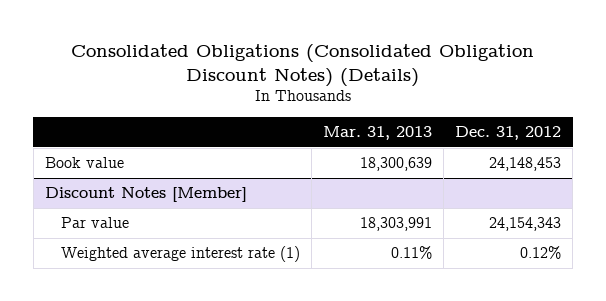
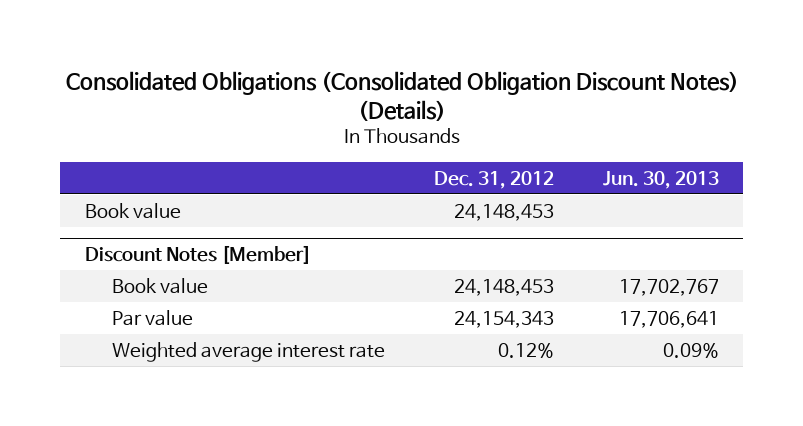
- | Mar. 31, 2013 | Dec. 31, 2012
+ | Dec. 31, 2012 | Jun. 30, 2013
@ Discount Notes [Member]
+ Book value | 24,148,453 | 17,702,767
- Weighted average interest rate (1) | 0.11% | 0.12%
+ Weighted average interest rate | 0.12% | 0.09%

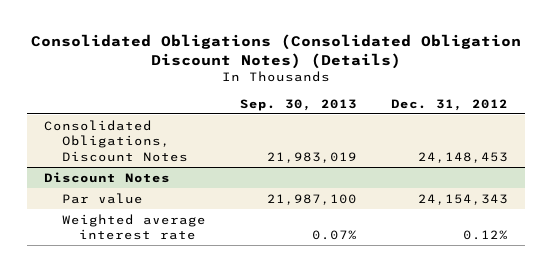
- | Dec. 31, 2012 | Jun. 30, 2013
+ | Sep. 30, 2013 | Dec. 31, 2012
- Book value | 24,148,453 |
- Discount Notes [Member]
- Book value | 24,148,453 | 17,702,767
+ Consolidated Obligations, Discount Notes | 21,983,019 | 24,148,453
+ Discount Notes

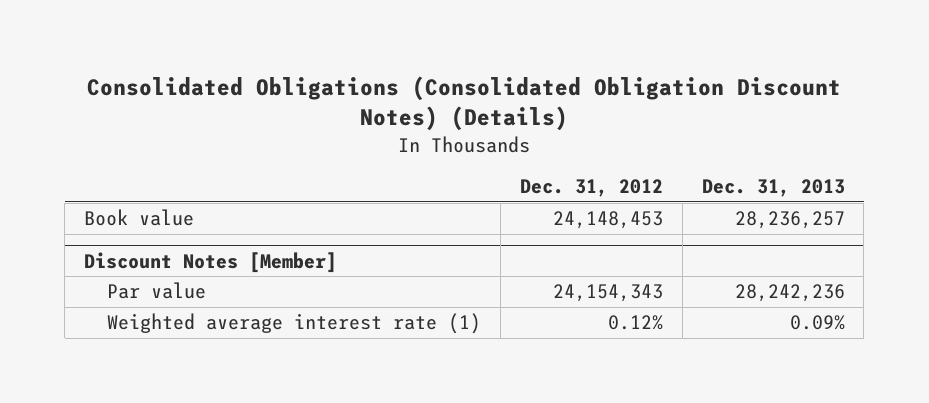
- | Sep. 30, 2013 | Dec. 31, 2012
+ | Dec. 31, 2012 | Dec. 31, 2013
- Consolidated Obligations, Discount Notes | 21,983,019 | 24,148,453
- Discount Notes
+ Book value | 24,148,453 | 28,236,257
+ Discount Notes [Member]
- Weighted average interest rate | 0.07% | 0.12%
+ Weighted average interest rate (1) | 0.12% | 0.09%

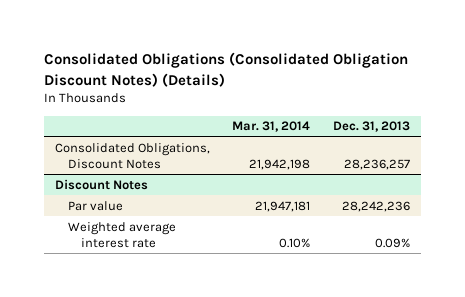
- | Dec. 31, 2012 | Dec. 31, 2013
+ | Mar. 31, 2014 | Dec. 31, 2013
- Book value | 24,148,453 | 28,236,257
- Discount Notes [Member]
+ Consolidated Obligations, Discount Notes | 21,942,198 | 28,236,257
+ Discount Notes
- Weighted average interest rate (1) | 0.12% | 0.09%
+ Weighted average interest rate | 0.10% | 0.09%

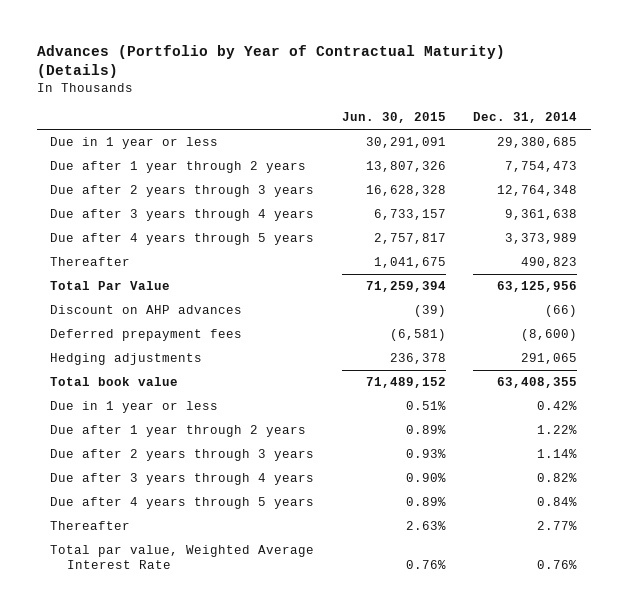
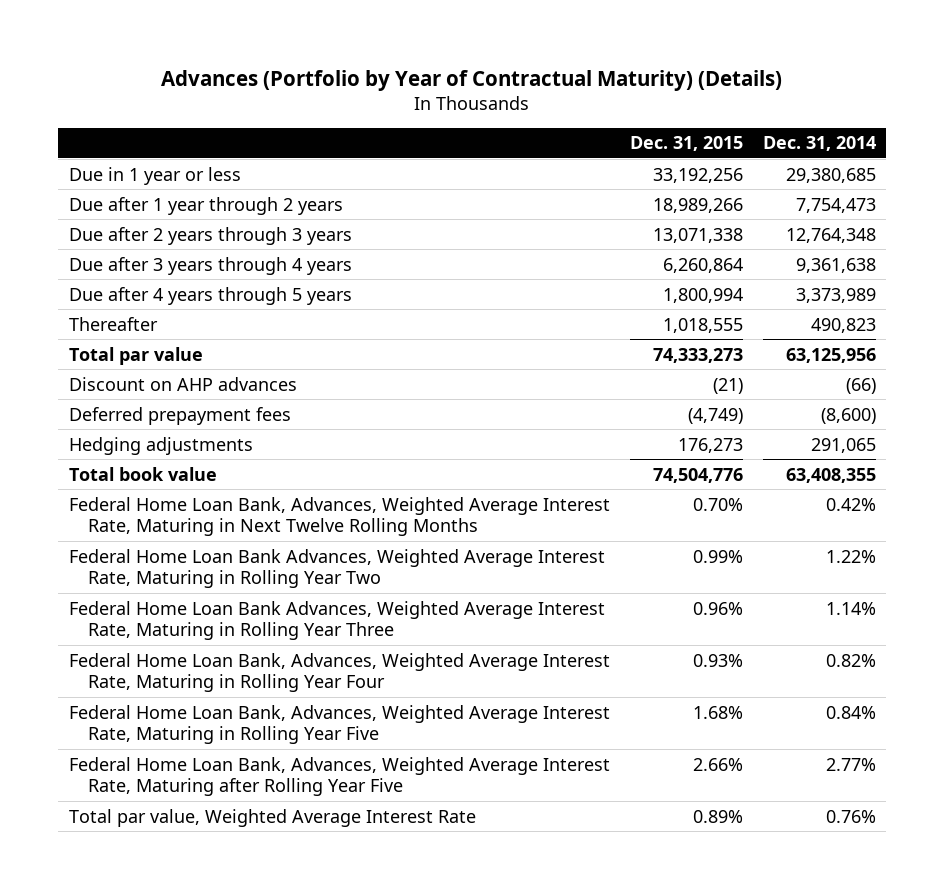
- | Jun. 30, 2015 | Dec. 31, 2014
+ | Dec. 31, 2015 | Dec. 31, 2014
- Total Par Value | 71,259,394 | 63,125,956
+ Total par value | 74,333,273 | 63,125,956
- Due in 1 year or less | 0.51% | 0.42%
- Due after 1 year through 2 years | 0.89% | 1.22%
- Due after 2 years through 3 years | 0.93% | 1.14%
- Due after 3 years through 4 years | 0.90% | 0.82%
- Due after 4 years through 5 years | 0.89% | 0.84%
- Thereafter | 2.63% | 2.77%
+ Federal Home Loan Bank, Advances, Weighted Average Interest Rate, Maturing in Next Twelve Rolling Months | 0.70% | 0.42%
+ Federal Home Loan Bank Advances, Weighted Average Interest Rate, Maturing in Rolling Year Two | 0.99% | 1.22%
+ Federal Home Loan Bank Advances, Weighted Average Interest Rate, Maturing in Rolling Year Three | 0.96% | 1.14%
+ Federal Home Loan Bank, Advances, Weighted Average Interest Rate, Maturing in Rolling Year Four | 0.93% | 0.82%
+ Federal Home Loan Bank, Advances, Weighted Average Interest Rate, Maturing in Rolling Year Five | 1.68% | 0.84%
+ Federal Home Loan Bank, Advances, Weighted Average Interest Rate, Maturing after Rolling Year Five | 2.66% | 2.77%

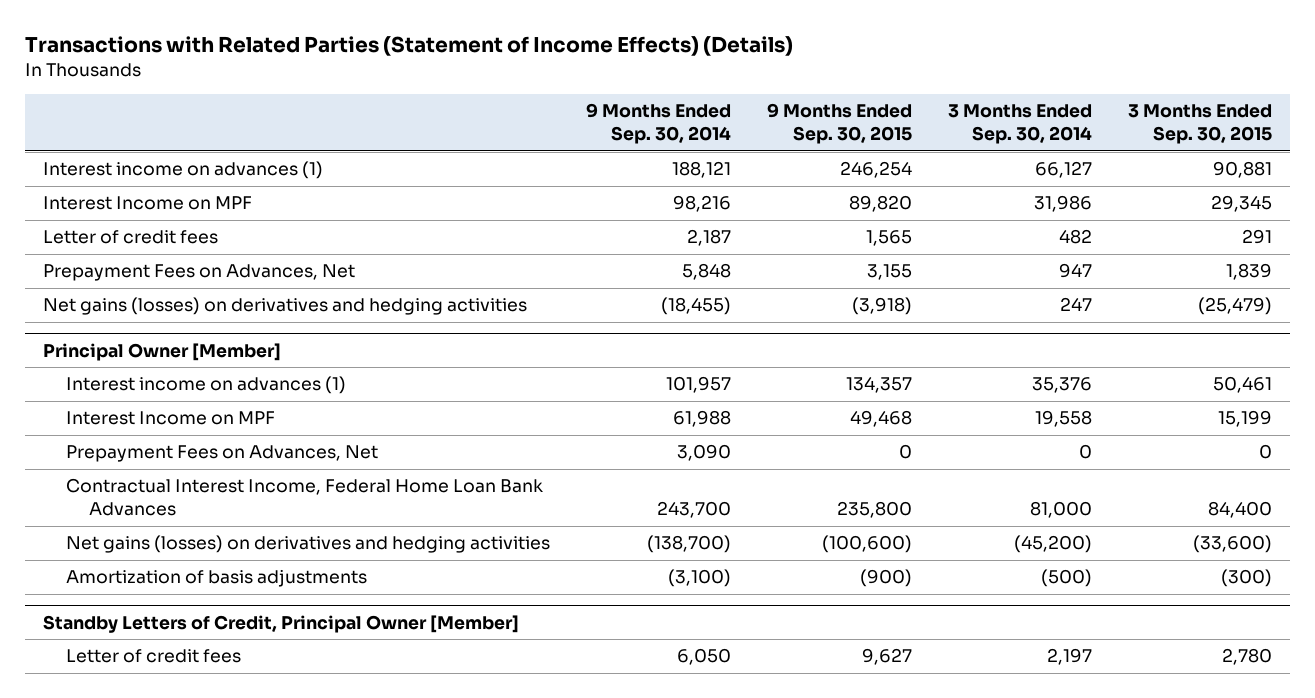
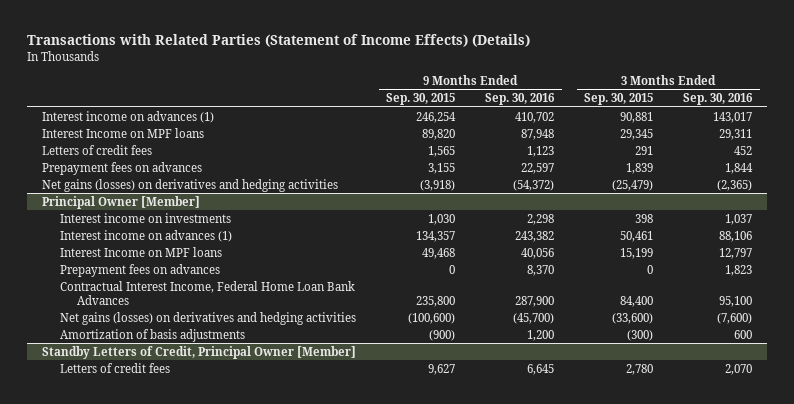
- | 9 Months Ended Sep. 30, 2014 | 9 Months Ended Sep. 30, 2015 | 3 Months Ended Sep. 30, 2014 | 3 Months Ended Sep. 30, 2015
+ | 9 Months Ended Sep. 30, 2015 | 9 Months Ended Sep. 30, 2016 | 3 Months Ended Sep. 30, 2015 | 3 Months Ended Sep. 30, 2016
- Interest Income on MPF | 98,216 | 89,820 | 31,986 | 29,345
- Letter of credit fees | 2,187 | 1,565 | 482 | 291
- Prepayment Fees on Advances, Net | 5,848 | 3,155 | 947 | 1,839
+ Interest Income on MPF loans | 89,820 | 87,948 | 29,345 | 29,311
+ Letters of credit fees | 1,565 | 1,123 | 291 | 452
+ Prepayment fees on advances | 3,155 | 22,597 | 1,839 | 1,844
@ Principal Owner [Member]
+ Interest income on investments | 1,030 | 2,298 | 398 | 1,037
- Interest Income on MPF | 61,988 | 49,468 | 19,558 | 15,199
- Prepayment Fees on Advances, Net | 3,090 | 0 | 0 | 0
+ Interest Income on MPF loans | 49,468 | 40,056 | 15,199 | 12,797
+ Prepayment fees on advances | 0 | 8,370 | 0 | 1,823
@ Standby Letters of Credit, Principal Owner [Member]
- Letter of credit fees | 6,050 | 9,627 | 2,197 | 2,780
+ Letters of credit fees | 9,627 | 6,645 | 2,780 | 2,070

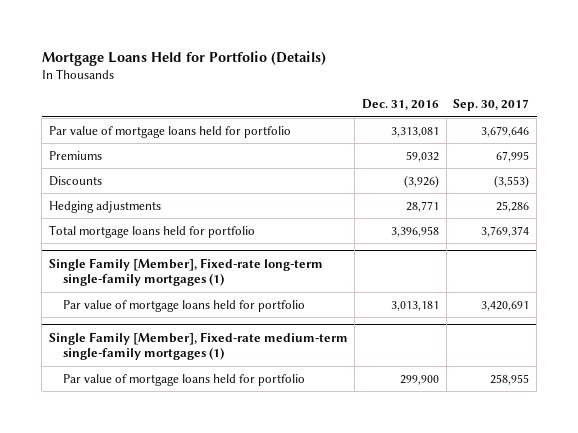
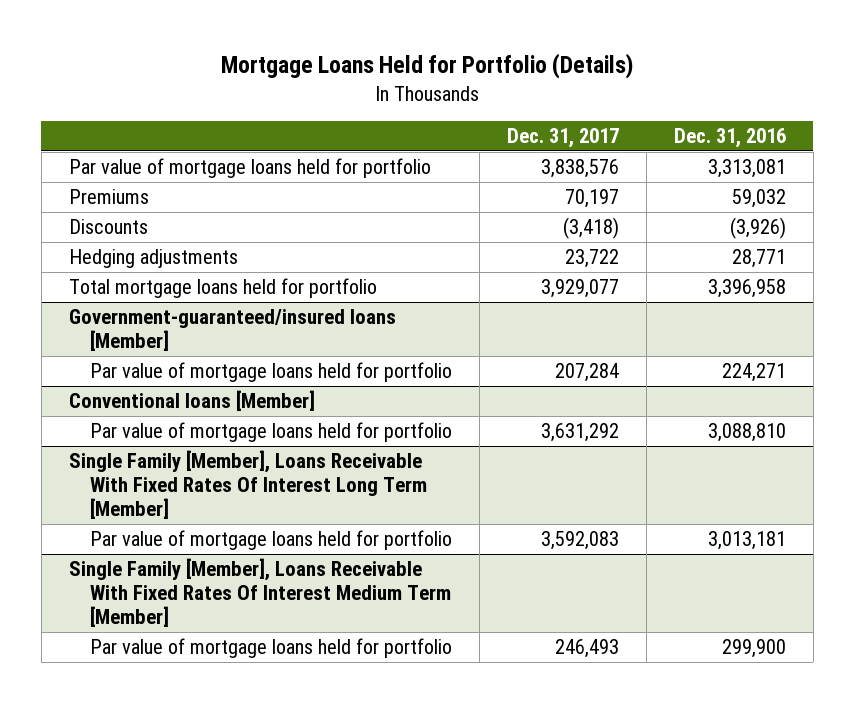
- | Dec. 31, 2016 | Sep. 30, 2017
+ | Dec. 31, 2017 | Dec. 31, 2016
- Single Family [Member], Fixed-rate long-term single-family mortgages (1)
+ Government-guaranteed/insured loans [Member]
+ Par value of mortgage loans held for portfolio | 207,284 | 224,271
+ Conventional loans [Member]
+ Par value of mortgage loans held for portfolio | 3,631,292 | 3,088,810
+ Single Family [Member], Loans Receivable With Fixed Rates Of Interest Long Term [Member]
- Single Family [Member], Fixed-rate medium-term single-family mortgages (1)
+ Single Family [Member], Loans Receivable With Fixed Rates Of Interest Medium Term [Member]

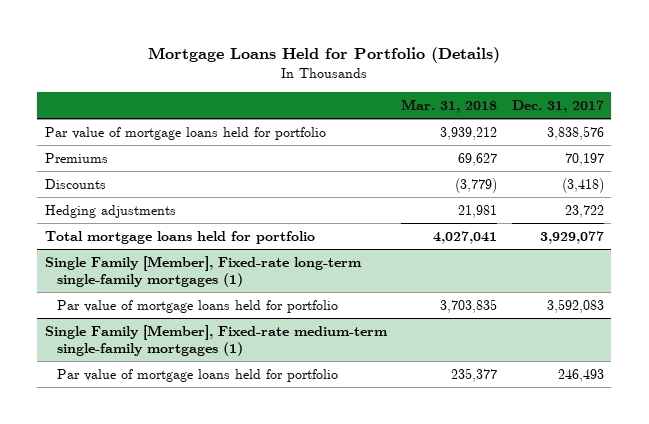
- | Dec. 31, 2017 | Dec. 31, 2016
+ | Mar. 31, 2018 | Dec. 31, 2017
- Government-guaranteed/insured loans [Member]
- Par value of mortgage loans held for portfolio | 207,284 | 224,271
- Conventional loans [Member]
- Par value of mortgage loans held for portfolio | 3,631,292 | 3,088,810
- Single Family [Member], Loans Receivable With Fixed Rates Of Interest Long Term [Member]
+ Single Family [Member], Fixed-rate long-term single-family mortgages (1)
- Single Family [Member], Loans Receivable With Fixed Rates Of Interest Medium Term [Member]
+ Single Family [Member], Fixed-rate medium-term single-family mortgages (1)

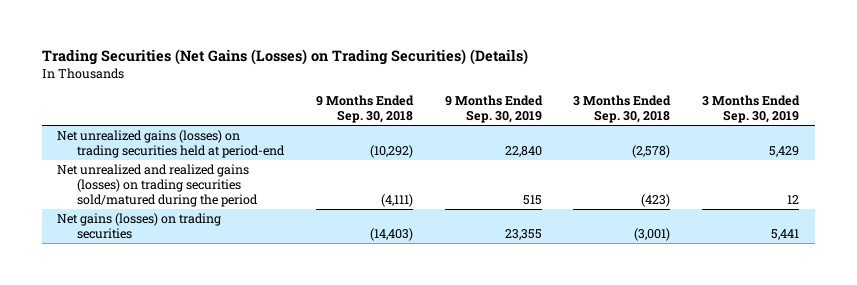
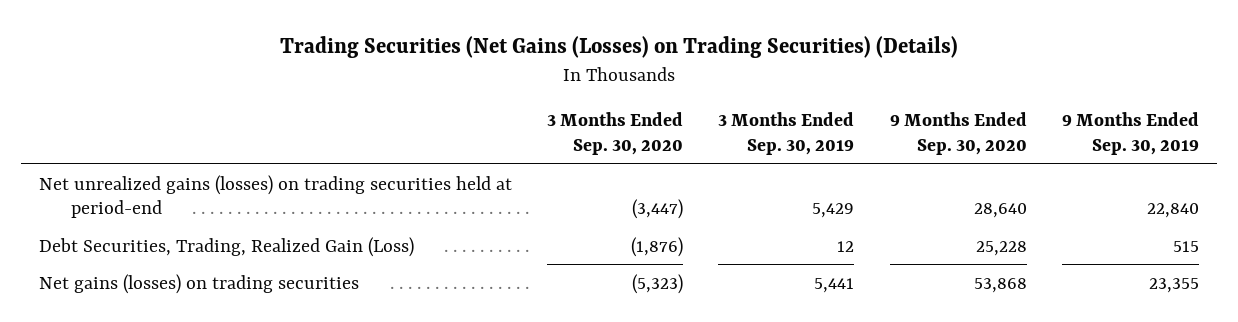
- | 9 Months Ended Sep. 30, 2018 | 9 Months Ended Sep. 30, 2019 | 3 Months Ended Sep. 30, 2018 | 3 Months Ended Sep. 30, 2019
+ | 3 Months Ended Sep. 30, 2020 | 3 Months Ended Sep. 30, 2019 | 9 Months Ended Sep. 30, 2020 | 9 Months Ended Sep. 30, 2019
- Net unrealized and realized gains (losses) on trading securities sold/matured during the period | (4,111) | 515 | (423) | 12
+ Debt Securities, Trading, Realized Gain (Loss) | (1,876) | 12 | 25,228 | 515

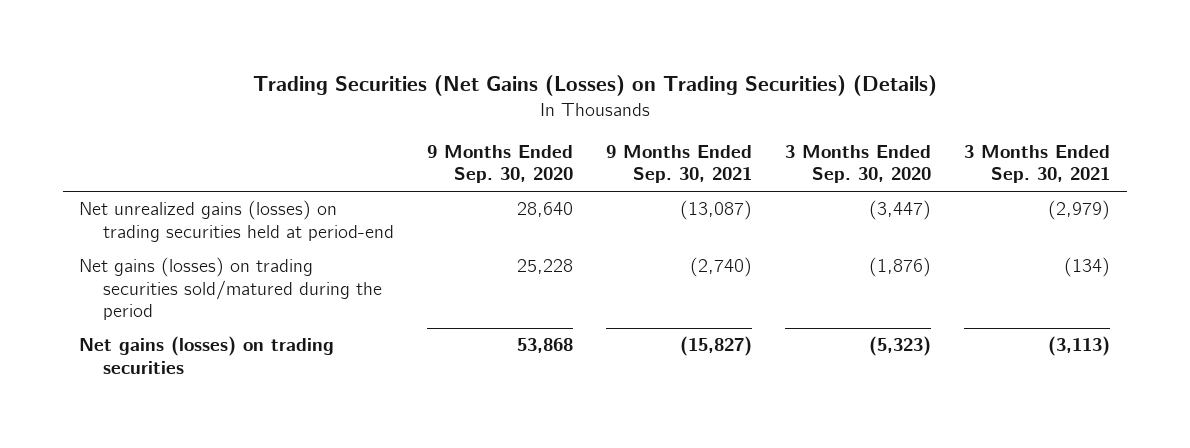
- | 3 Months Ended Sep. 30, 2020 | 3 Months Ended Sep. 30, 2019 | 9 Months Ended Sep. 30, 2020 | 9 Months Ended Sep. 30, 2019
+ | 9 Months Ended Sep. 30, 2020 | 9 Months Ended Sep. 30, 2021 | 3 Months Ended Sep. 30, 2020 | 3 Months Ended Sep. 30, 2021
- Debt Securities, Trading, Realized Gain (Loss) | (1,876) | 12 | 25,228 | 515
+ Net gains (losses) on trading securities sold/matured during the period | 25,228 | (2,740) | (1,876) | (134)

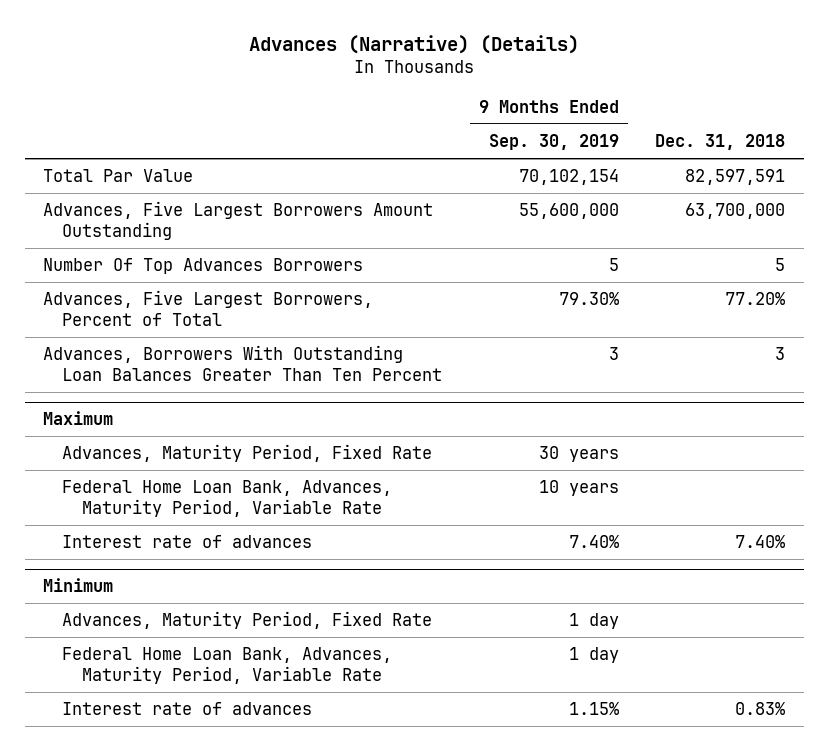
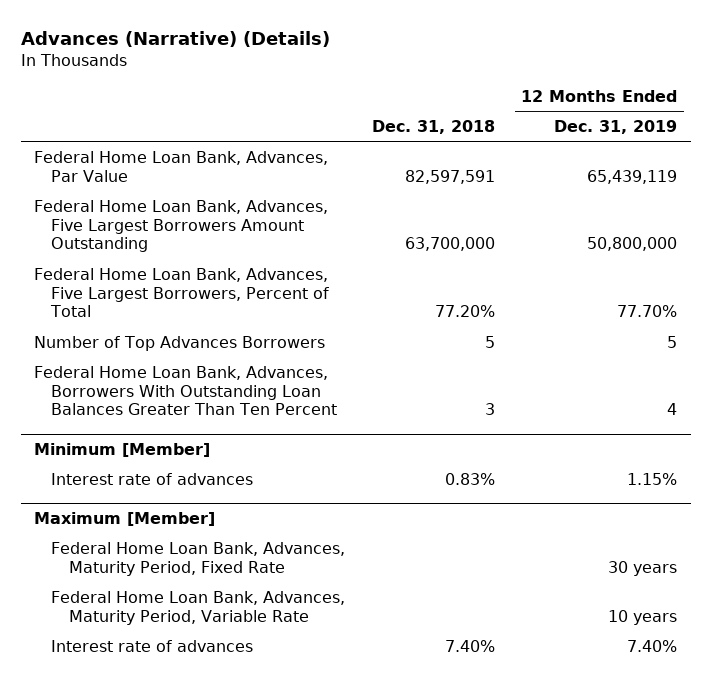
- | 9 Months Ended Sep. 30, 2019 | Dec. 31, 2018
+ | Dec. 31, 2018 | 12 Months Ended Dec. 31, 2019
- Total Par Value | 70,102,154 | 82,597,591
- Advances, Five Largest Borrowers Amount Outstanding | 55,600,000 | 63,700,000
- Number Of Top Advances Borrowers | 5 | 5
- Advances, Five Largest Borrowers, Percent of Total | 79.30% | 77.20%
- Advances, Borrowers With Outstanding Loan Balances Greater Than Ten Percent | 3 | 3
- Maximum
- Advances, Maturity Period, Fixed Rate | 30 years |
+ Federal Home Loan Bank, Advances, Par Value | 82,597,591 | 65,439,119
+ Federal Home Loan Bank, Advances, Five Largest Borrowers Amount Outstanding | 63,700,000 | 50,800,000
+ Federal Home Loan Bank, Advances, Five Largest Borrowers, Percent of Total | 77.20% | 77.70%
+ Number of Top Advances Borrowers | 5 | 5
+ Federal Home Loan Bank, Advances, Borrowers With Outstanding Loan Balances Greater Than Ten Percent | 3 | 4
+ Minimum [Member]
+ Interest rate of advances | 0.83% | 1.15%
+ Maximum [Member]
+ Federal Home Loan Bank, Advances, Maturity Period, Fixed Rate | | 30 years
- Minimum
- Advances, Maturity Period, Fixed Rate | 1 day |
- Federal Home Loan Bank, Advances, Maturity Period, Variable Rate | 1 day |
- Interest rate of advances | 1.15% | 0.83%

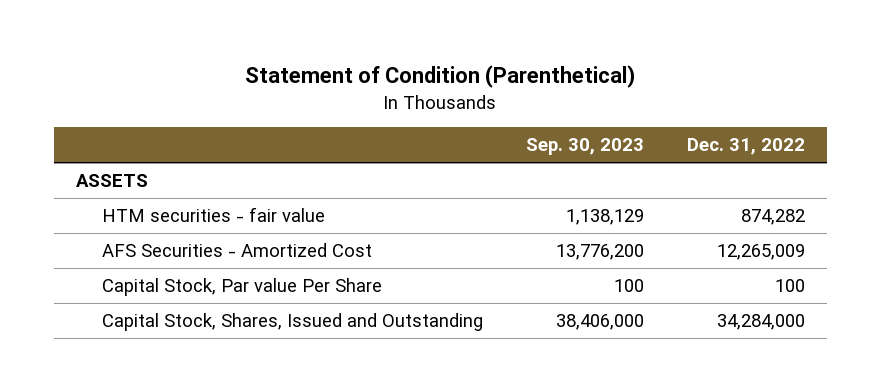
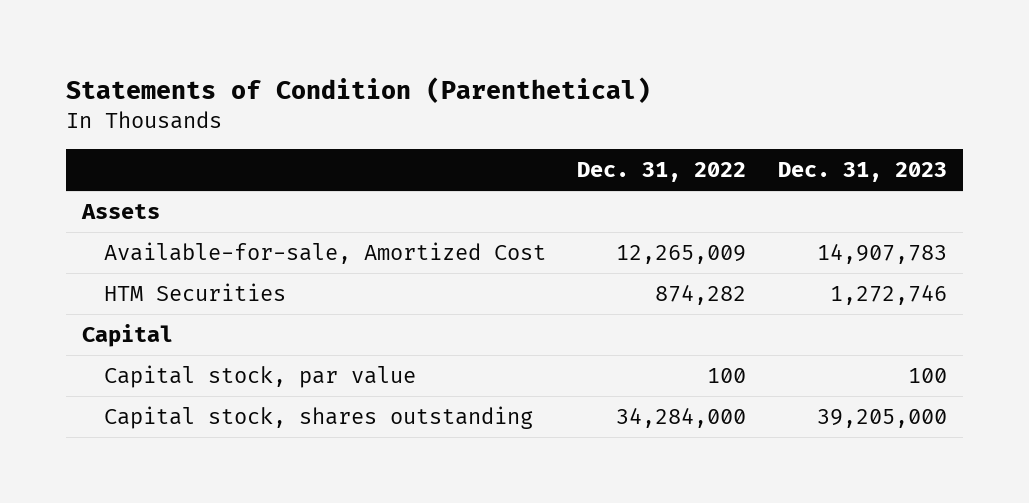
- Statement of Condition (Parenthetical)
+ Statements of Condition (Parenthetical)
- | Sep. 30, 2023 | Dec. 31, 2022
+ | Dec. 31, 2022 | Dec. 31, 2023
- ASSETS
- HTM securities - fair value | 1,138,129 | 874,282
- AFS Securities - Amortized Cost | 13,776,200 | 12,265,009
- Capital Stock, Par value Per Share | 100 | 100
- Capital Stock, Shares, Issued and Outstanding | 38,406,000 | 34,284,000
+ Assets
+ Available-for-sale, Amortized Cost | 12,265,009 | 14,907,783
+ HTM Securities | 874,282 | 1,272,746
+ Capital
+ Capital stock, par value | 100 | 100
+ Capital stock, shares outstanding | 34,284,000 | 39,205,000

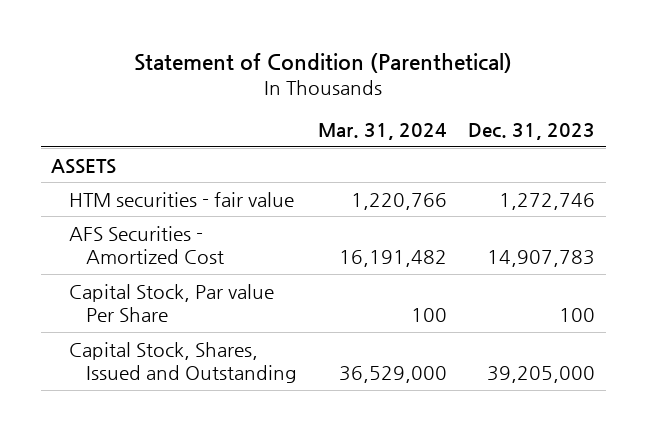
- Statements of Condition (Parenthetical)
+ Statement of Condition (Parenthetical)
- | Dec. 31, 2022 | Dec. 31, 2023
+ | Mar. 31, 2024 | Dec. 31, 2023
- Assets
- Available-for-sale, Amortized Cost | 12,265,009 | 14,907,783
- HTM Securities | 874,282 | 1,272,746
- Capital
- Capital stock, par value | 100 | 100
- Capital stock, shares outstanding | 34,284,000 | 39,205,000
+ ASSETS
+ HTM securities - fair value | 1,220,766 | 1,272,746
+ AFS Securities - Amortized Cost | 16,191,482 | 14,907,783
+ Capital Stock, Par value Per Share | 100 | 100
+ Capital Stock, Shares, Issued and Outstanding | 36,529,000 | 39,205,000

